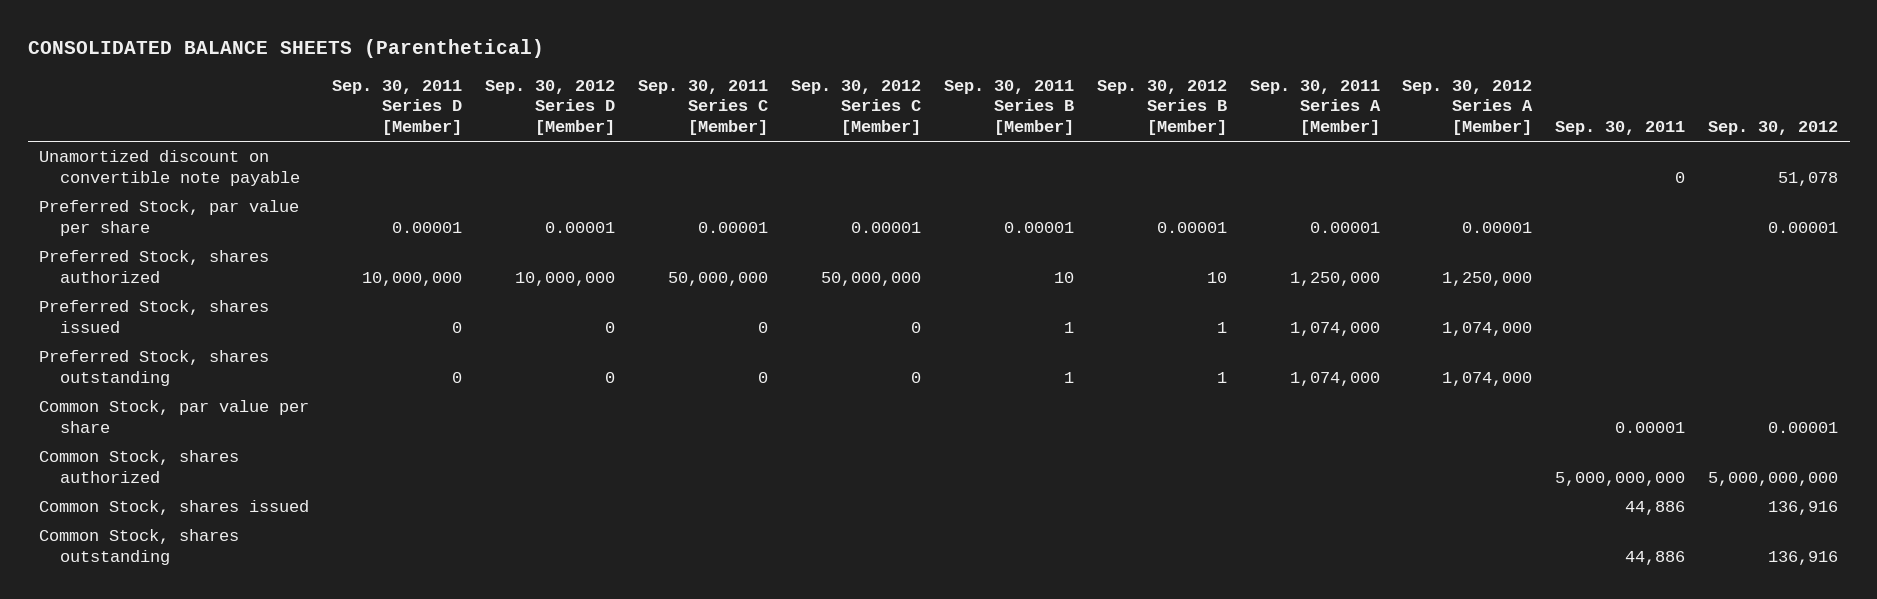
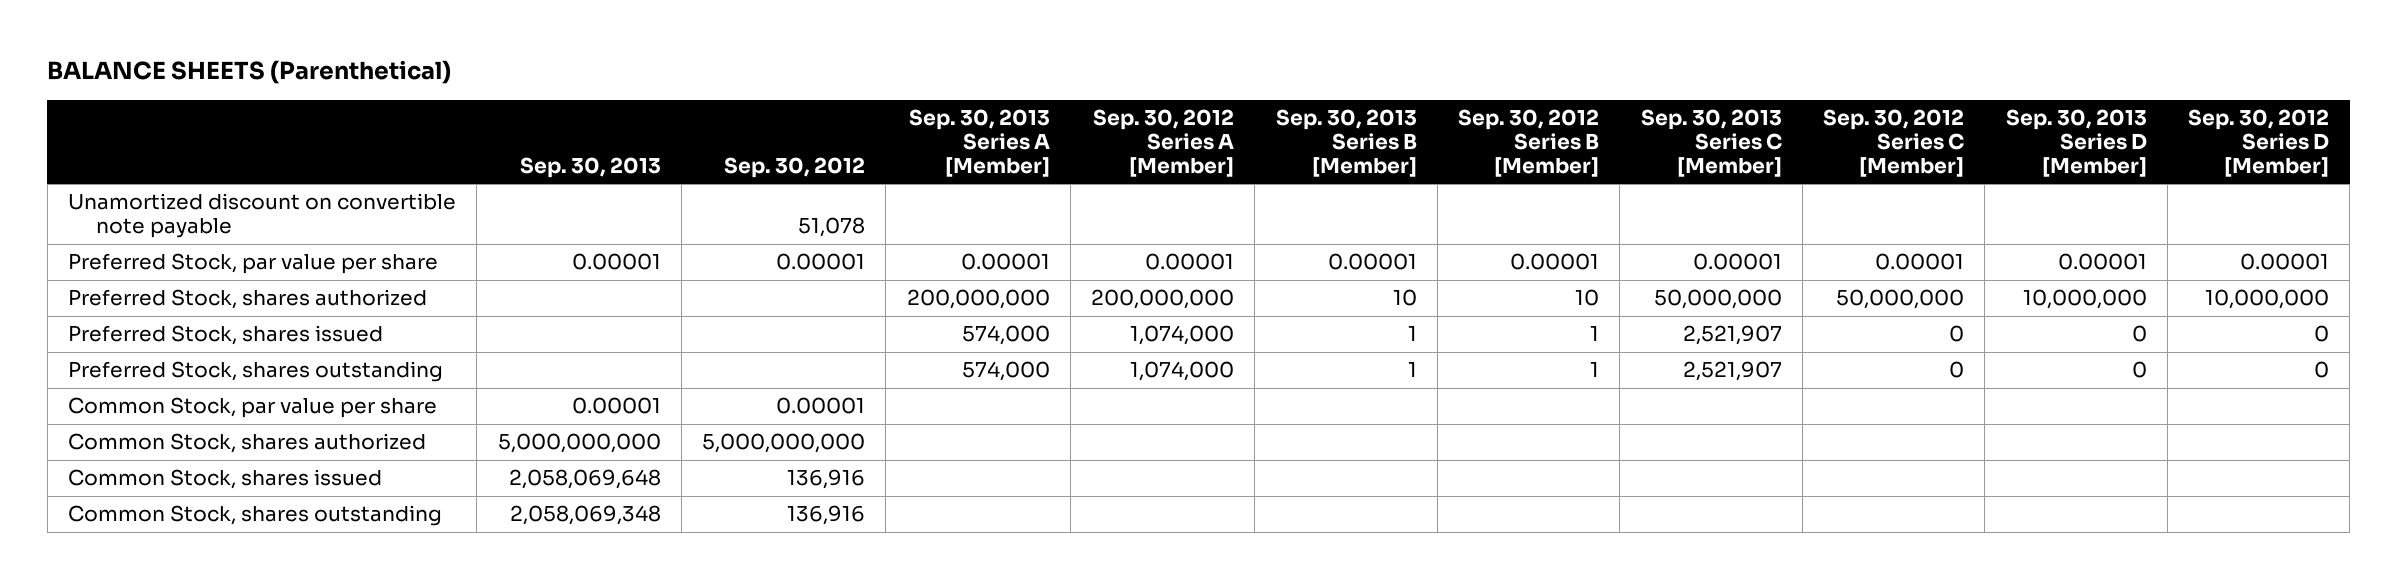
- CONSOLIDATED BALANCE SHEETS (Parenthetical)
+ BALANCE SHEETS (Parenthetical)
- | Sep. 30, 2011 Series D [Member] | Sep. 30, 2012 Series D [Member] | Sep. 30, 2011 Series C [Member] | Sep. 30, 2012 Series C [Member] | Sep. 30, 2011 Series B [Member] | Sep. 30, 2012 Series B [Member] | Sep. 30, 2011 Series A [Member] | Sep. 30, 2012 Series A [Member] | Sep. 30, 2011 | Sep. 30, 2012
+ | Sep. 30, 2013 | Sep. 30, 2012 | Sep. 30, 2013 Series A [Member] | Sep. 30, 2012 Series A [Member] | Sep. 30, 2013 Series B [Member] | Sep. 30, 2012 Series B [Member] | Sep. 30, 2013 Series C [Member] | Sep. 30, 2012 Series C [Member] | Sep. 30, 2013 Series D [Member] | Sep. 30, 2012 Series D [Member]
- Preferred Stock, shares authorized | 10,000,000 | 10,000,000 | 50,000,000 | 50,000,000 | 10 | 10 | 1,250,000 | 1,250,000 | |
+ Preferred Stock, shares authorized | | | 200,000,000 | 200,000,000 | 10 | 10 | 50,000,000 | 50,000,000 | 10,000,000 | 10,000,000

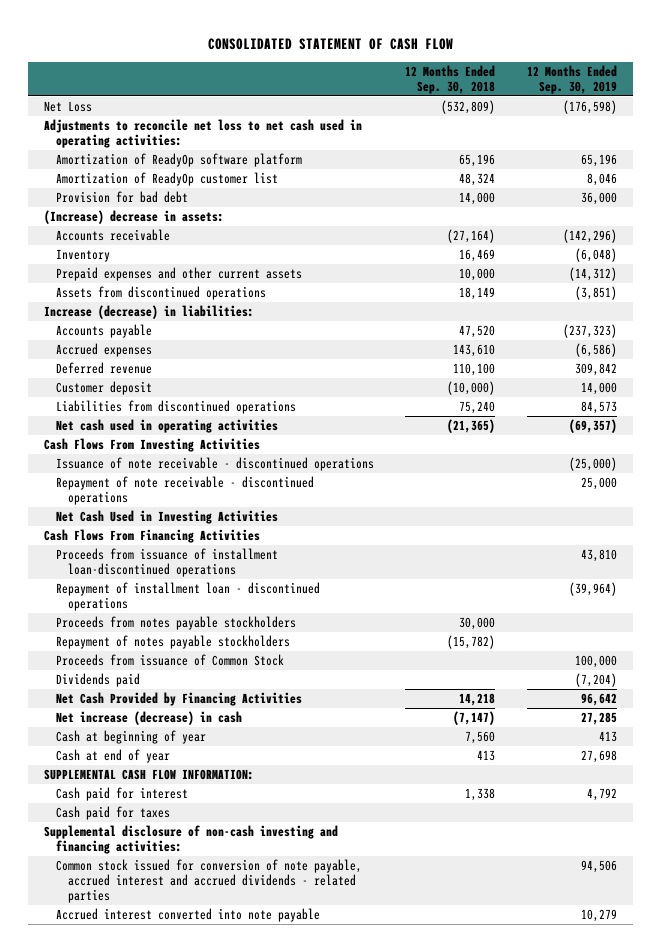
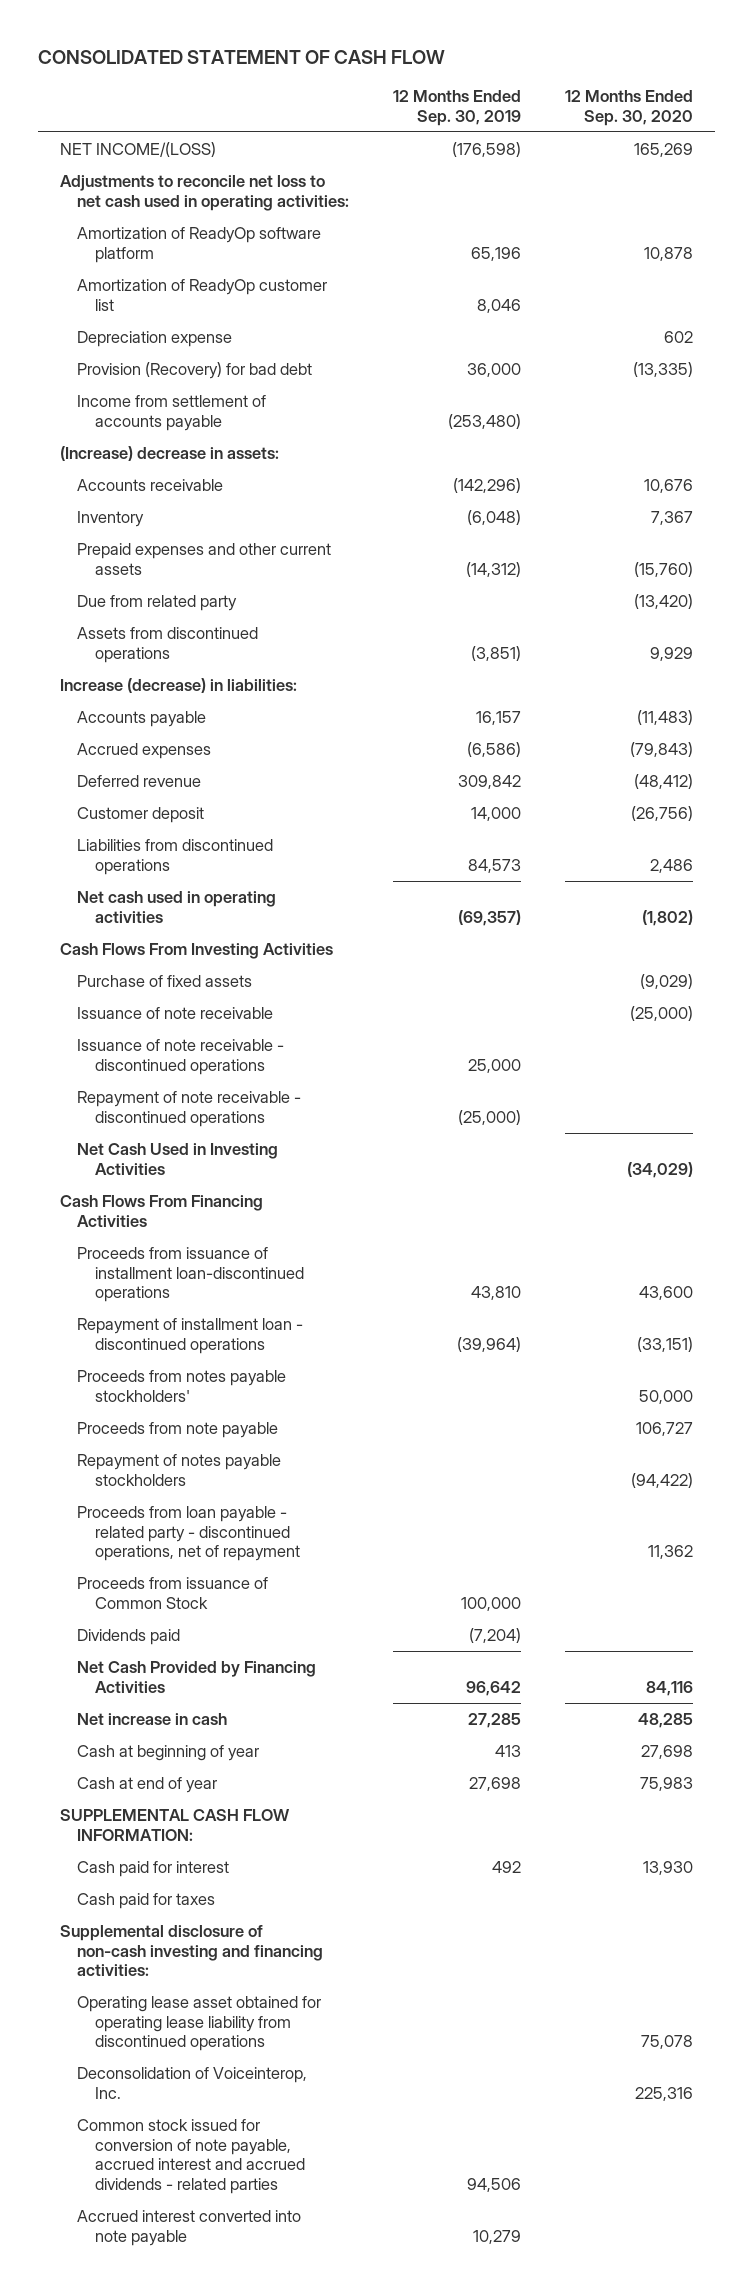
- | 12 Months Ended Sep. 30, 2018 | 12 Months Ended Sep. 30, 2019
+ | 12 Months Ended Sep. 30, 2019 | 12 Months Ended Sep. 30, 2020
- Net Loss | (532,809) | (176,598)
+ NET INCOME/(LOSS) | (176,598) | 165,269
- Provision for bad debt | 14,000 | 36,000
+ Depreciation expense | | 602
+ Provision (Recovery) for bad debt | 36,000 | (13,335)
+ Income from settlement of accounts payable | (253,480) |
+ Due from related party | | (13,420)
- Accounts payable | 47,520 | (237,323)
+ Accounts payable | 16,157 | (11,483)
- Issuance of note receivable - discontinued operations | | (25,000)
- Repayment of note receivable - discontinued operations | | 25,000
+ Purchase of fixed assets | | (9,029)
+ Issuance of note receivable | | (25,000)
+ Issuance of note receivable - discontinued operations | 25,000 |
+ Repayment of note receivable - discontinued operations | (25,000) |
- Proceeds from notes payable stockholders | 30,000 |
+ Proceeds from notes payable stockholders' | | 50,000
+ Proceeds from note payable | | 106,727
+ Proceeds from loan payable - related party - discontinued operations, net of repayment | | 11,362
- Net increase (decrease) in cash | (7,147) | 27,285
+ Net increase in cash | 27,285 | 48,285
- Cash paid for interest | 1,338 | 4,792
+ Cash paid for interest | 492 | 13,930
+ Operating lease asset obtained for operating lease liability from discontinued operations | | 75,078
+ Deconsolidation of Voiceinterop, Inc. | | 225,316

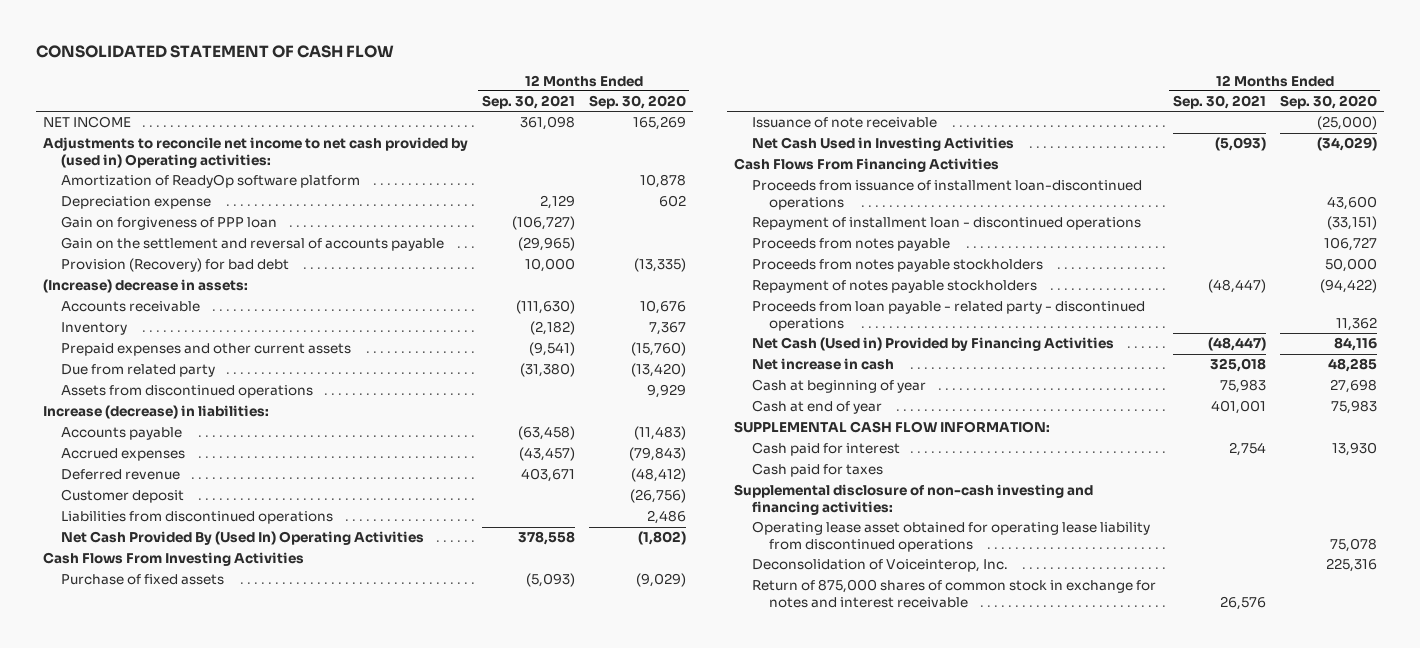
- | 12 Months Ended Sep. 30, 2019 | 12 Months Ended Sep. 30, 2020
+ | 12 Months Ended Sep. 30, 2021 | 12 Months Ended Sep. 30, 2020
- NET INCOME/(LOSS) | (176,598) | 165,269
- Adjustments to reconcile net loss to net cash used in operating activities:
+ NET INCOME | 361,098 | 165,269
+ Adjustments to reconcile net income to net cash provided by (used in) Operating activities:
- Amortization of ReadyOp customer list | 8,046 |
+ Gain on forgiveness of PPP loan | (106,727) |
+ Gain on the settlement and reversal of accounts payable | (29,965) |
- Income from settlement of accounts payable | (253,480) |
- Net cash used in operating activities | (69,357) | (1,802)
+ Net Cash Provided By (Used In) Operating Activities | 378,558 | (1,802)
- Issuance of note receivable - discontinued operations | 25,000 |
- Repayment of note receivable - discontinued operations | (25,000) |
- Proceeds from notes payable stockholders' | | 50,000
- Proceeds from note payable | | 106,727
+ Proceeds from notes payable | | 106,727
+ Proceeds from notes payable stockholders | | 50,000
- Proceeds from loan payable - related party - discontinued operations, net of repayment | | 11,362
- Proceeds from issuance of Common Stock | 100,000 |
- Dividends paid | (7,204) |
- Net Cash Provided by Financing Activities | 96,642 | 84,116
+ Proceeds from loan payable - related party - discontinued operations | | 11,362
+ Net Cash (Used in) Provided by Financing Activities | (48,447) | 84,116
- Common stock issued for conversion of note payable, accrued interest and accrued dividends - related parties | 94,506 |
- Accrued interest converted into note payable | 10,279 |
+ Return of 875,000 shares of common stock in exchange for notes and interest receivable | 26,576 |

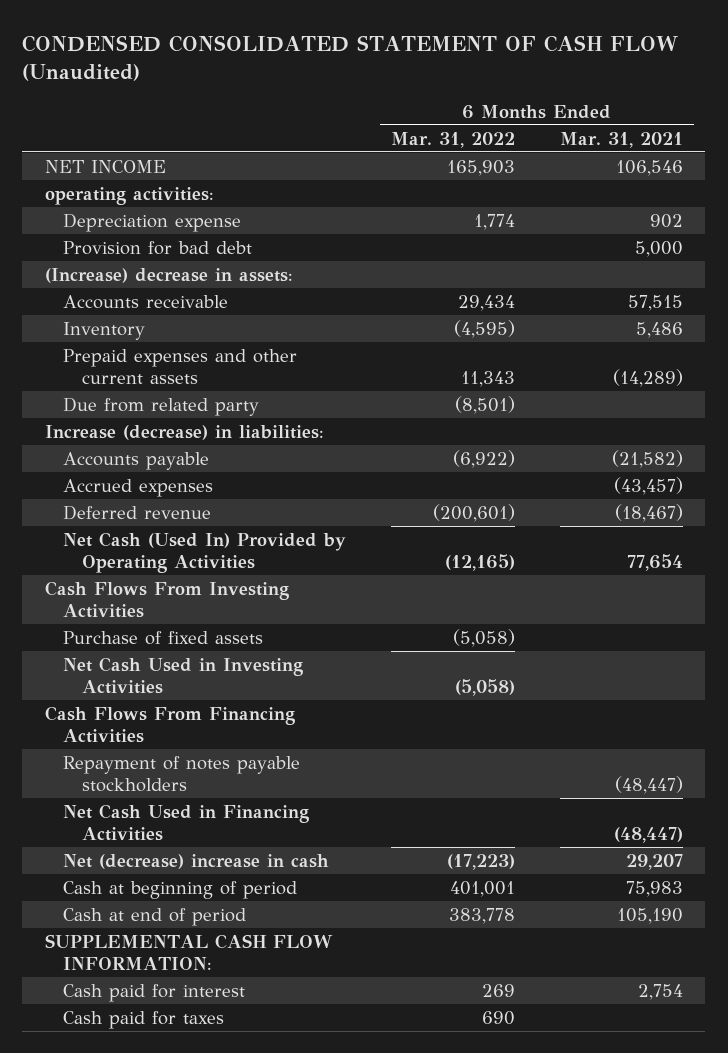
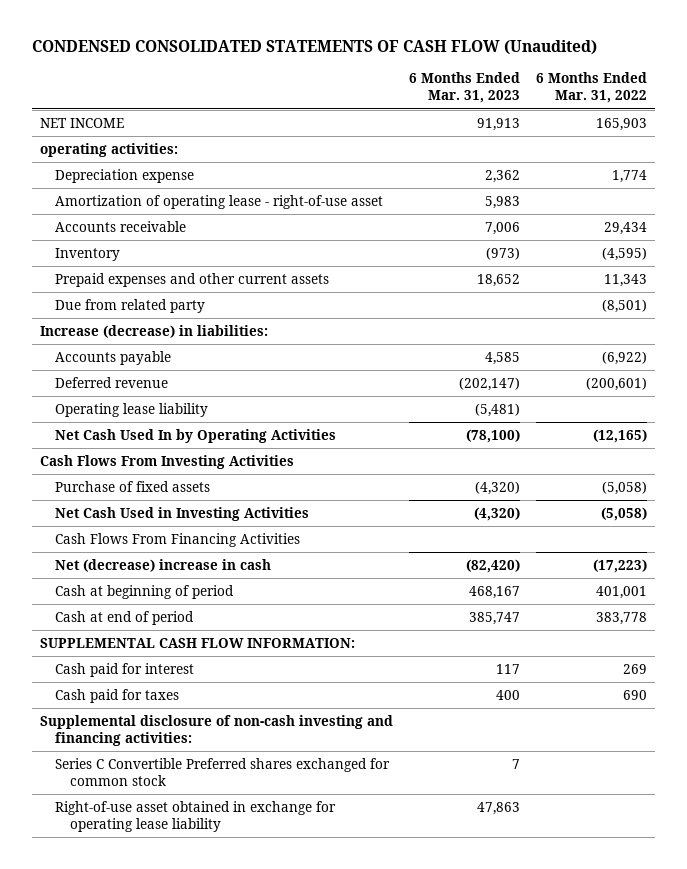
- CONDENSED CONSOLIDATED STATEMENT OF CASH FLOW (Unaudited)
+ CONDENSED CONSOLIDATED STATEMENTS OF CASH FLOW (Unaudited)
- | 6 Months Ended Mar. 31, 2022 | 6 Months Ended Mar. 31, 2021
+ | 6 Months Ended Mar. 31, 2023 | 6 Months Ended Mar. 31, 2022
- Provision for bad debt | | 5,000
- (Increase) decrease in assets:
+ Amortization of operating lease - right-of-use asset | 5,983 |
- Accrued expenses | | (43,457)
- Net Cash (Used In) Provided by Operating Activities | (12,165) | 77,654
+ Operating lease liability | (5,481) |
+ Net Cash Used In by Operating Activities | (78,100) | (12,165)
- Repayment of notes payable stockholders | | (48,447)
- Net Cash Used in Financing Activities | | (48,447)
+ Supplemental disclosure of non-cash investing and financing activities:
+ Series C Convertible Preferred shares exchanged for common stock | 7 |
+ Right-of-use asset obtained in exchange for operating lease liability | 47,863 |

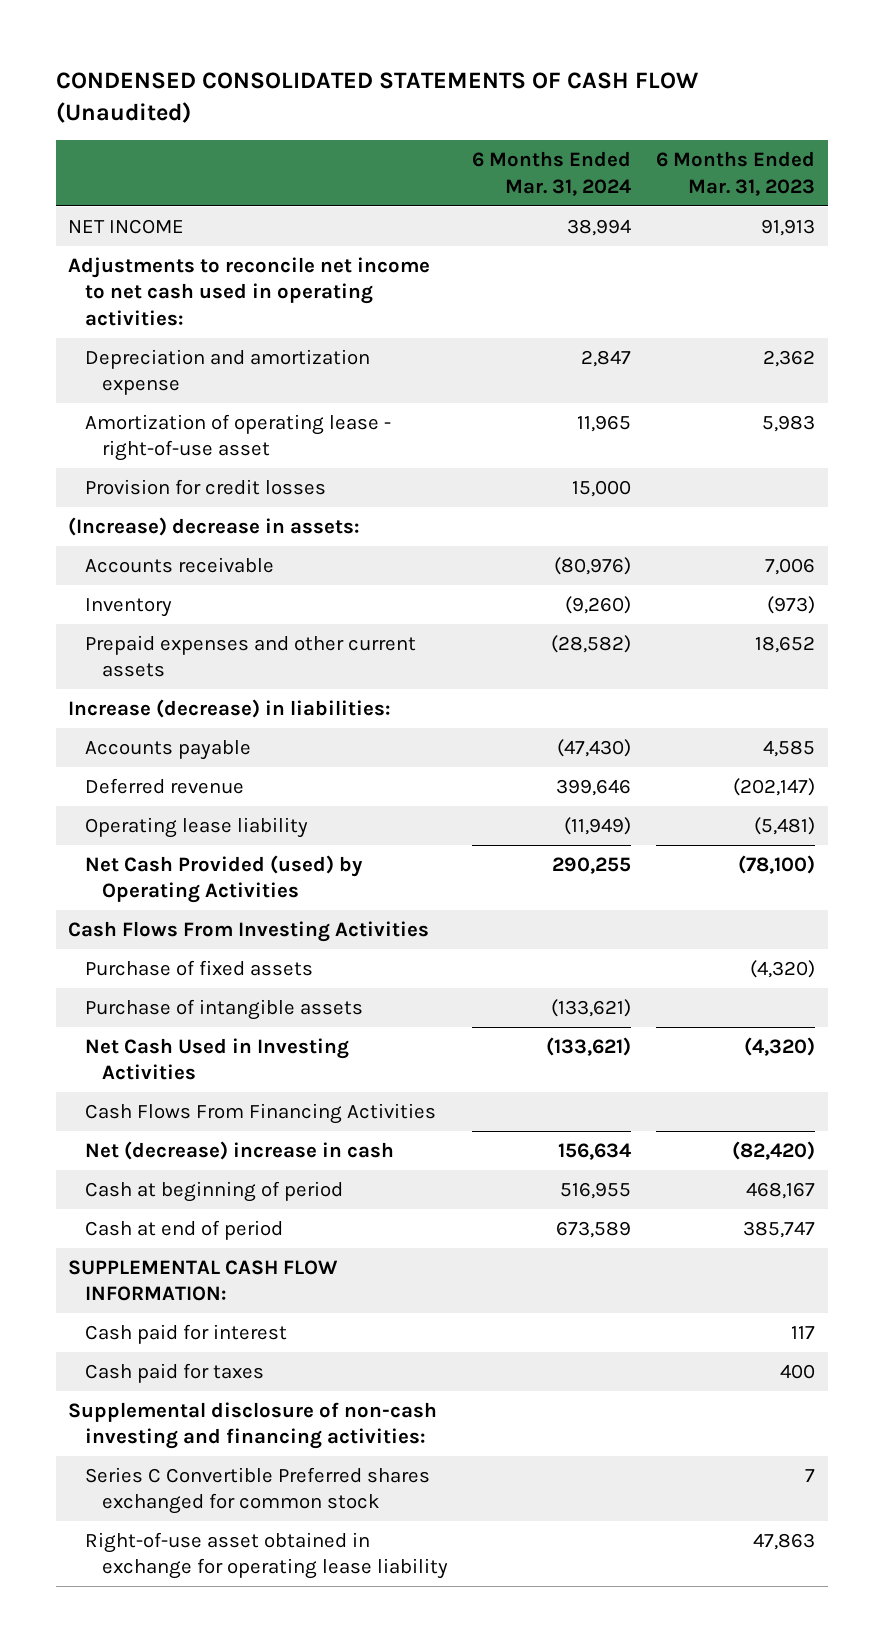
- | 6 Months Ended Mar. 31, 2023 | 6 Months Ended Mar. 31, 2022
+ | 6 Months Ended Mar. 31, 2024 | 6 Months Ended Mar. 31, 2023
- operating activities:
- Depreciation expense | 2,362 | 1,774
+ Adjustments to reconcile net income to net cash used in operating activities:
+ Depreciation and amortization expense | 2,847 | 2,362
+ Provision for credit losses | 15,000 |
+ (Increase) decrease in assets:
- Due from related party | | (8,501)
- Net Cash Used In by Operating Activities | (78,100) | (12,165)
+ Net Cash Provided (used) by Operating Activities | 290,255 | (78,100)
+ Purchase of intangible assets | (133,621) |

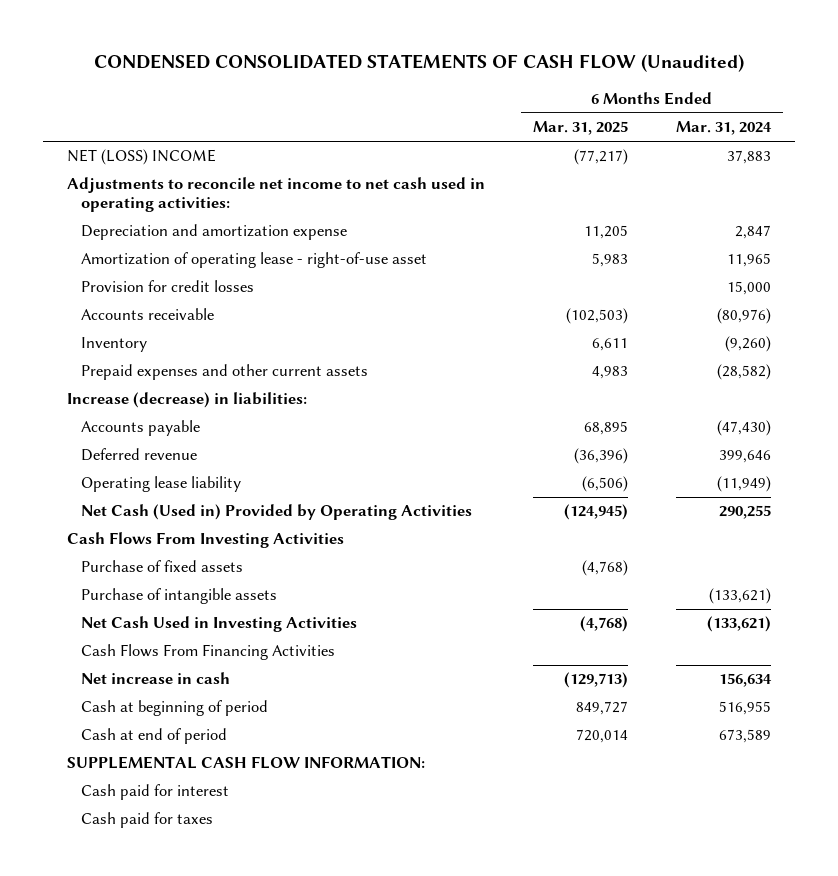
- | 6 Months Ended Mar. 31, 2024 | 6 Months Ended Mar. 31, 2023
+ | 6 Months Ended Mar. 31, 2025 | 6 Months Ended Mar. 31, 2024
- NET INCOME | 38,994 | 91,913
+ NET (LOSS) INCOME | (77,217) | 37,883
- (Increase) decrease in assets:
- Net Cash Provided (used) by Operating Activities | 290,255 | (78,100)
+ Net Cash (Used in) Provided by Operating Activities | (124,945) | 290,255
- Net (decrease) increase in cash | 156,634 | (82,420)
+ Net increase in cash | (129,713) | 156,634
- Supplemental disclosure of non-cash investing and financing activities:
- Series C Convertible Preferred shares exchanged for common stock | | 7
- Right-of-use asset obtained in exchange for operating lease liability | | 47,863

